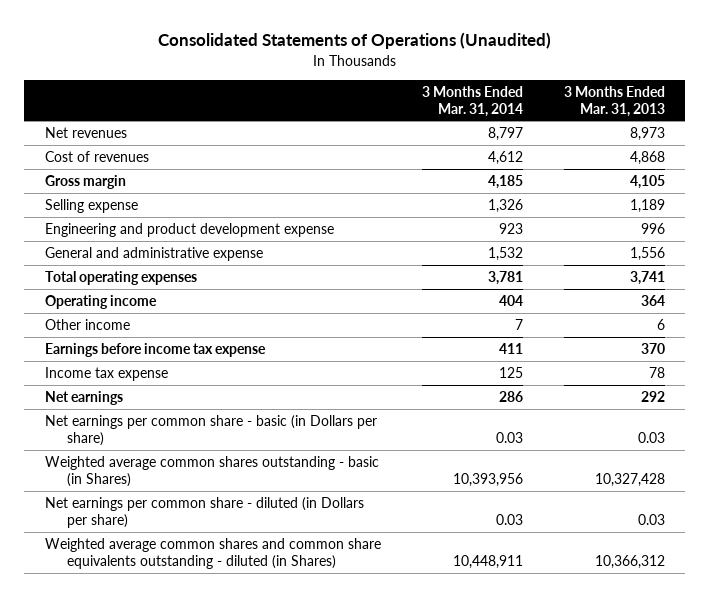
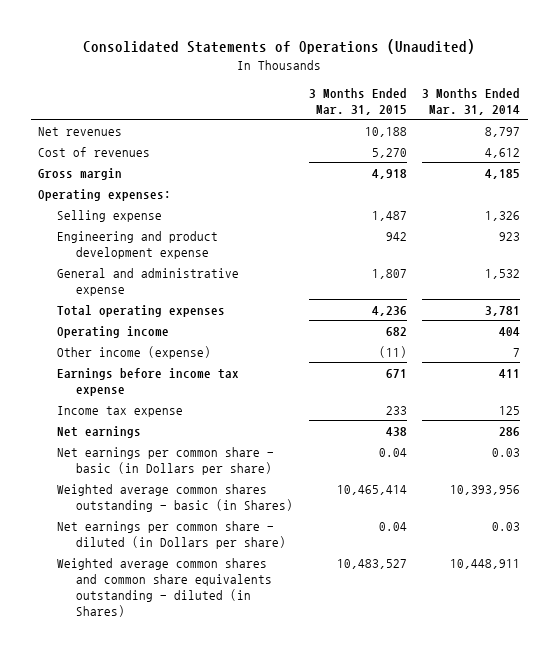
- | 3 Months Ended Mar. 31, 2014 | 3 Months Ended Mar. 31, 2013
+ | 3 Months Ended Mar. 31, 2015 | 3 Months Ended Mar. 31, 2014
+ Operating expenses:
- Other income | 7 | 6
+ Other income (expense) | (11) | 7

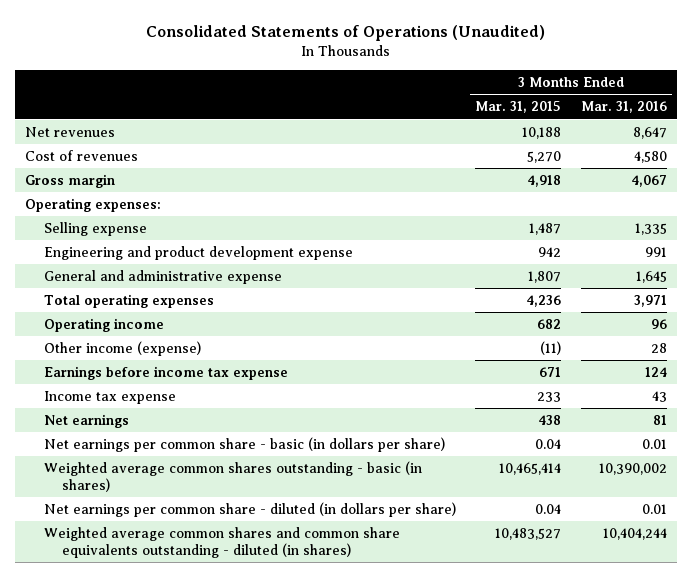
- | 3 Months Ended Mar. 31, 2015 | 3 Months Ended Mar. 31, 2014
+ | 3 Months Ended Mar. 31, 2015 | 3 Months Ended Mar. 31, 2016
- Net earnings per common share - basic (in Dollars per share) | 0.04 | 0.03
- Weighted average common shares outstanding - basic (in Shares) | 10,465,414 | 10,393,956
- Net earnings per common share - diluted (in Dollars per share) | 0.04 | 0.03
- Weighted average common shares and common share equivalents outstanding - diluted (in Shares) | 10,483,527 | 10,448,911
+ Net earnings per common share - basic (in dollars per share) | 0.04 | 0.01
+ Weighted average common shares outstanding - basic (in shares) | 10,465,414 | 10,390,002
+ Net earnings per common share - diluted (in dollars per share) | 0.04 | 0.01
+ Weighted average common shares and common share equivalents outstanding - diluted (in shares) | 10,483,527 | 10,404,244

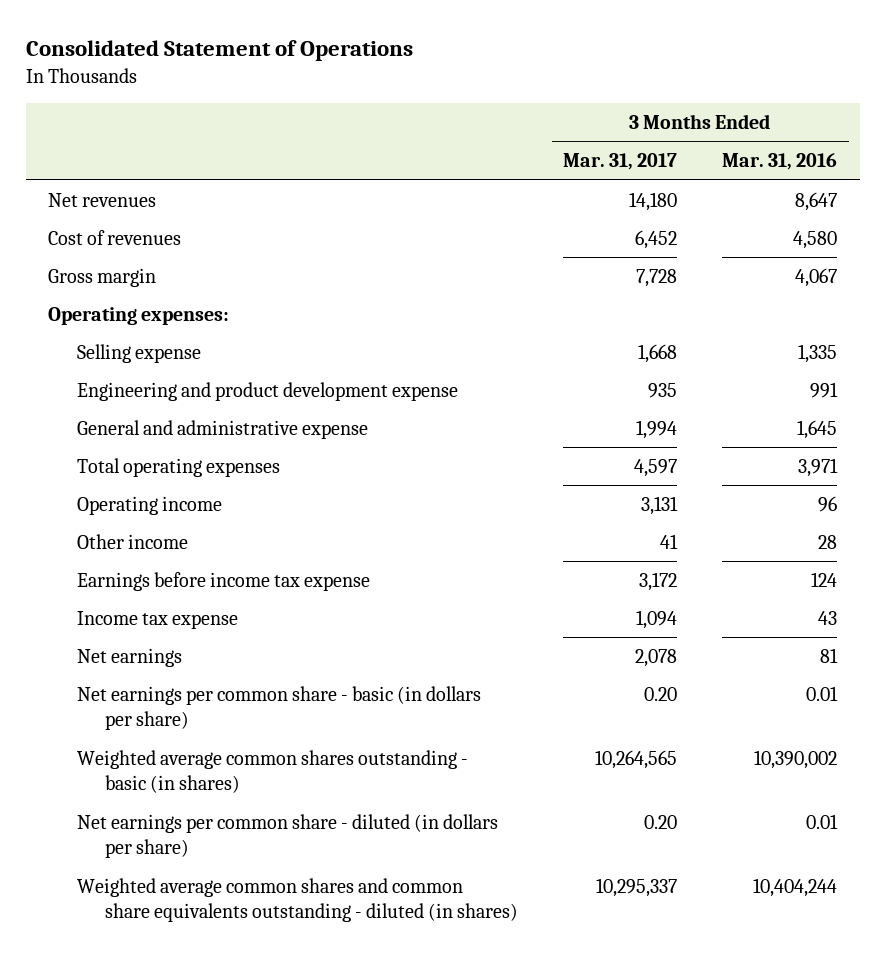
- Consolidated Statements of Operations (Unaudited)
+ Consolidated Statement of Operations
- | 3 Months Ended Mar. 31, 2015 | 3 Months Ended Mar. 31, 2016
+ | 3 Months Ended Mar. 31, 2017 | 3 Months Ended Mar. 31, 2016
- Other income (expense) | (11) | 28
+ Other income | 41 | 28

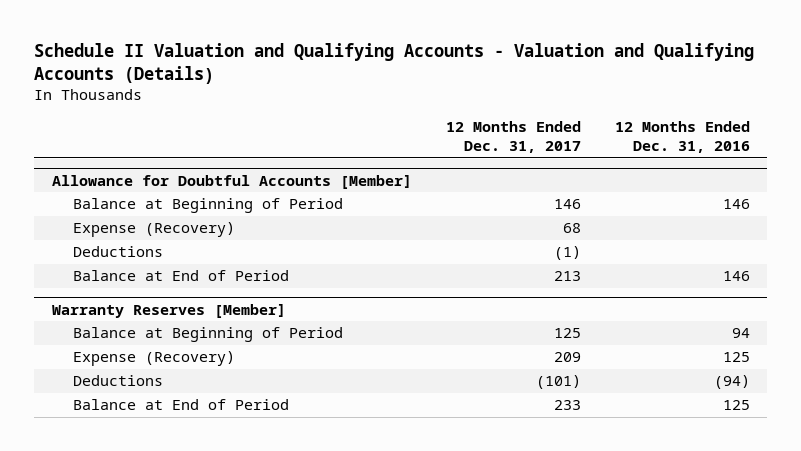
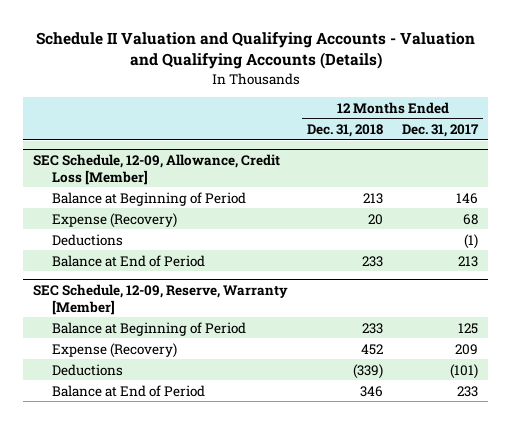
- | 12 Months Ended Dec. 31, 2017 | 12 Months Ended Dec. 31, 2016
+ | 12 Months Ended Dec. 31, 2018 | 12 Months Ended Dec. 31, 2017
- Allowance for Doubtful Accounts [Member]
+ SEC Schedule, 12-09, Allowance, Credit Loss [Member]
- Warranty Reserves [Member]
+ SEC Schedule, 12-09, Reserve, Warranty [Member]

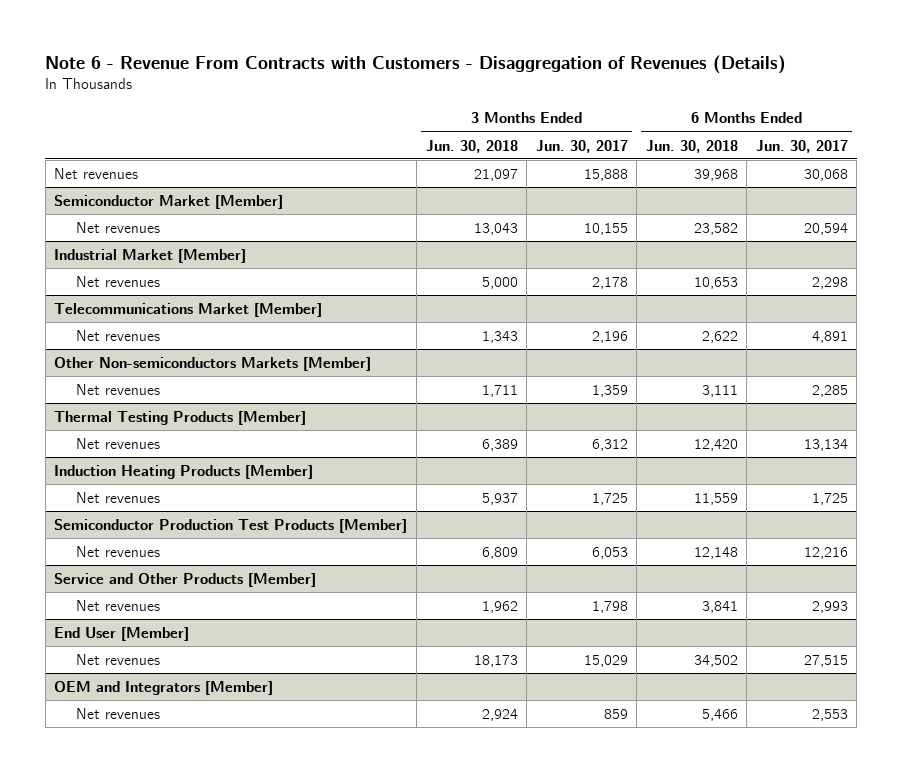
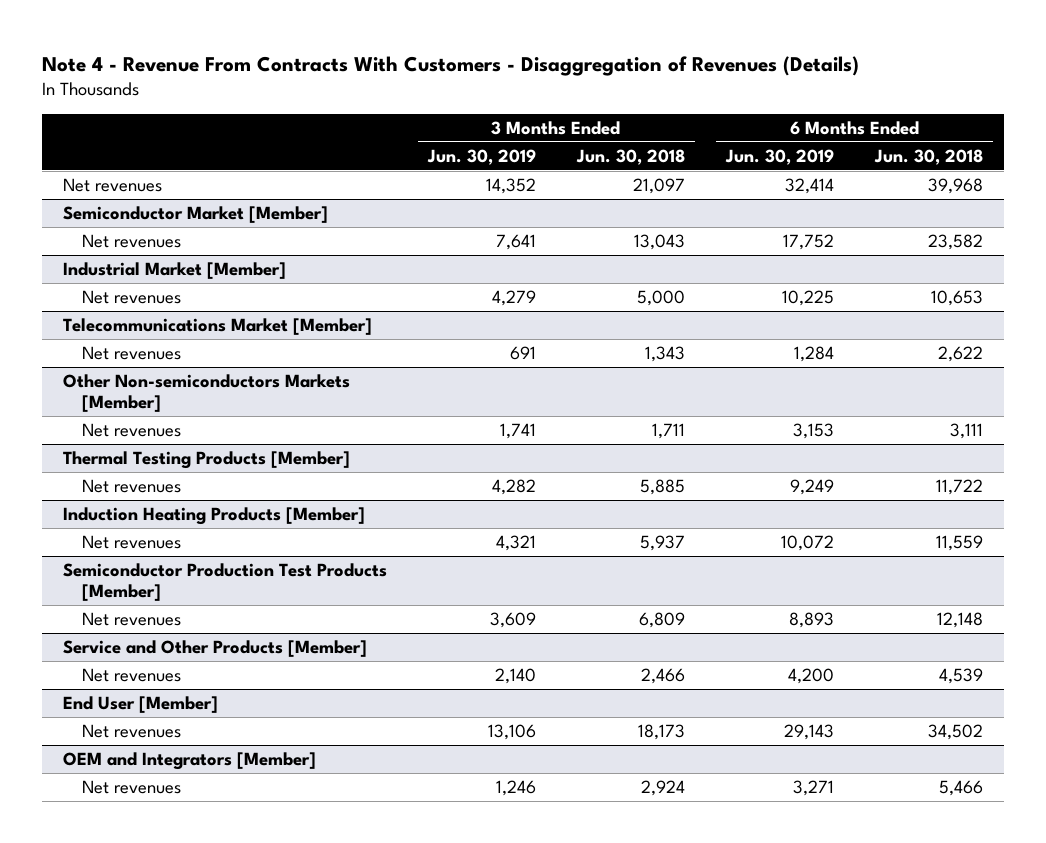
- Note 6 - Revenue From Contracts with Customers - Disaggregation of Revenues (Details)
+ Note 4 - Revenue From Contracts With Customers - Disaggregation of Revenues (Details)
- | 3 Months Ended Jun. 30, 2018 | 3 Months Ended Jun. 30, 2017 | 6 Months Ended Jun. 30, 2018 | 6 Months Ended Jun. 30, 2017
+ | 3 Months Ended Jun. 30, 2019 | 3 Months Ended Jun. 30, 2018 | 6 Months Ended Jun. 30, 2019 | 6 Months Ended Jun. 30, 2018
@ Thermal Testing Products [Member]
- Net revenues | 6,389 | 6,312 | 12,420 | 13,134
+ Net revenues | 4,282 | 5,885 | 9,249 | 11,722
@ Service and Other Products [Member]
- Net revenues | 1,962 | 1,798 | 3,841 | 2,993
+ Net revenues | 2,140 | 2,466 | 4,200 | 4,539

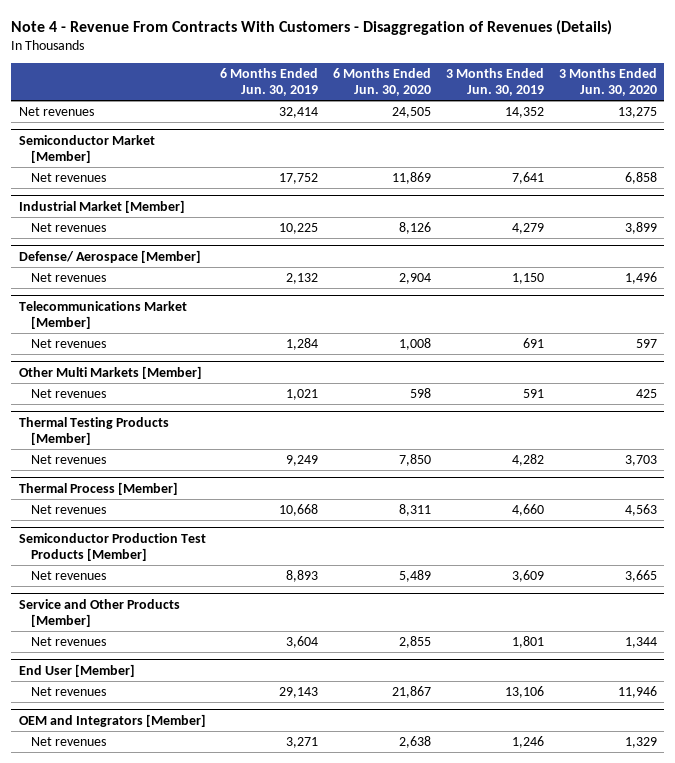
- | 3 Months Ended Jun. 30, 2019 | 3 Months Ended Jun. 30, 2018 | 6 Months Ended Jun. 30, 2019 | 6 Months Ended Jun. 30, 2018
+ | 6 Months Ended Jun. 30, 2019 | 6 Months Ended Jun. 30, 2020 | 3 Months Ended Jun. 30, 2019 | 3 Months Ended Jun. 30, 2020
+ Defense/ Aerospace [Member]
+ Net revenues | 2,132 | 2,904 | 1,150 | 1,496
- Other Non-semiconductors Markets [Member]
- Net revenues | 1,741 | 1,711 | 3,153 | 3,111
+ Other Multi Markets [Member]
+ Net revenues | 1,021 | 598 | 591 | 425
- Induction Heating Products [Member]
- Net revenues | 4,321 | 5,937 | 10,072 | 11,559
+ Thermal Process [Member]
+ Net revenues | 10,668 | 8,311 | 4,660 | 4,563
@ Service and Other Products [Member]
- Net revenues | 2,140 | 2,466 | 4,200 | 4,539
+ Net revenues | 3,604 | 2,855 | 1,801 | 1,344

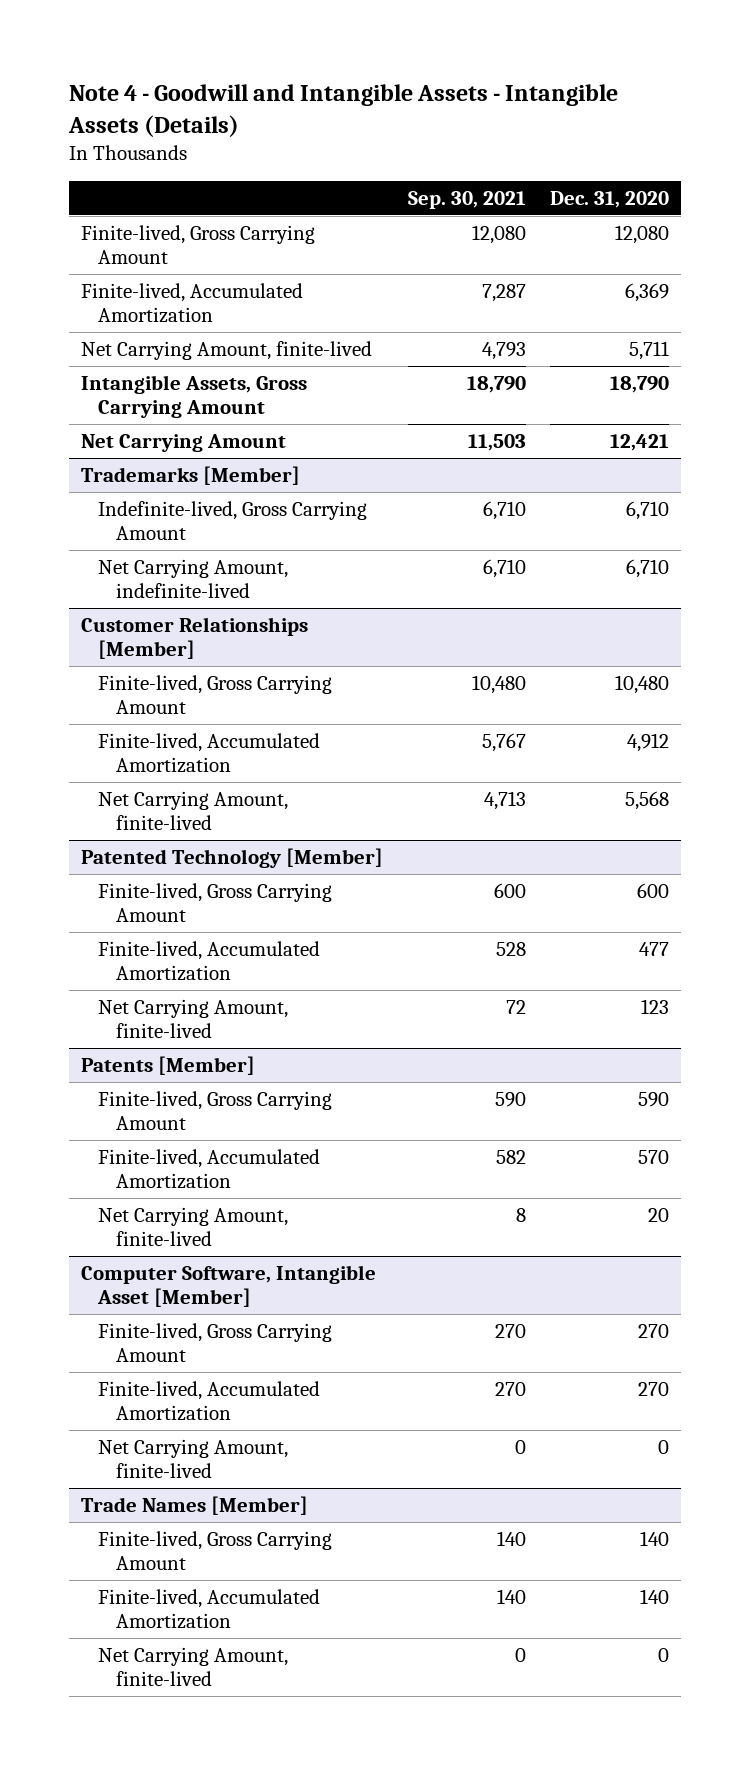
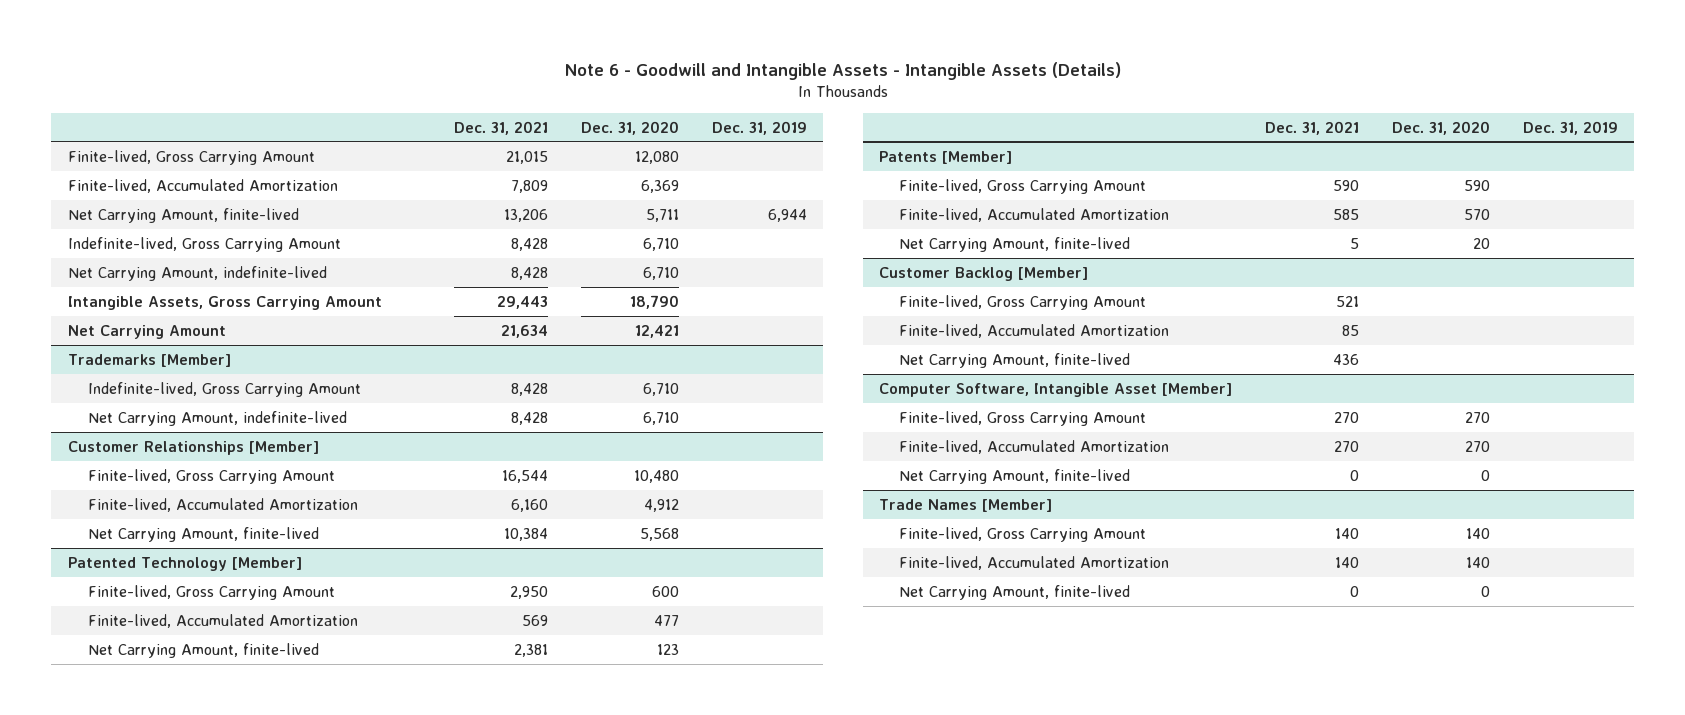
- Note 4 - Goodwill and Intangible Assets - Intangible Assets (Details)
+ Note 6 - Goodwill and Intangible Assets - Intangible Assets (Details)
- | Sep. 30, 2021 | Dec. 31, 2020
+ | Dec. 31, 2021 | Dec. 31, 2020 | Dec. 31, 2019
+ Indefinite-lived, Gross Carrying Amount | 8,428 | 6,710 |
+ Net Carrying Amount, indefinite-lived | 8,428 | 6,710 |
+ Customer Backlog [Member]
+ Finite-lived, Gross Carrying Amount | 521 | |
+ Finite-lived, Accumulated Amortization | 85 | |
+ Net Carrying Amount, finite-lived | 436 | |

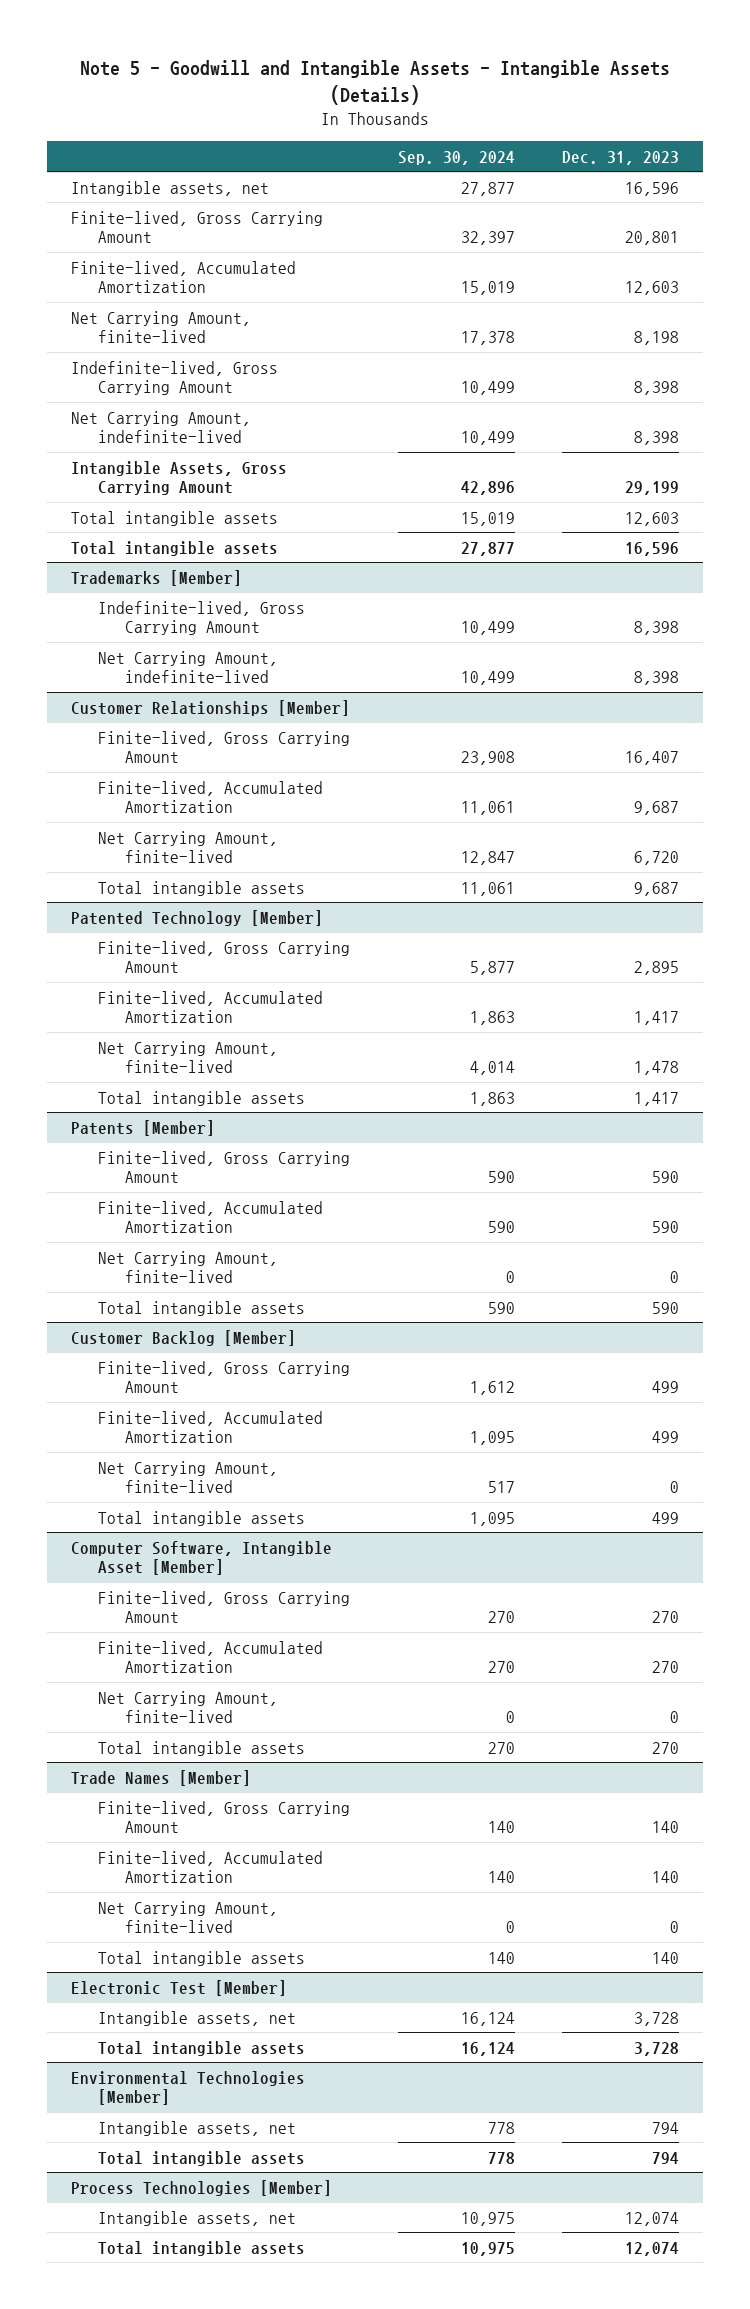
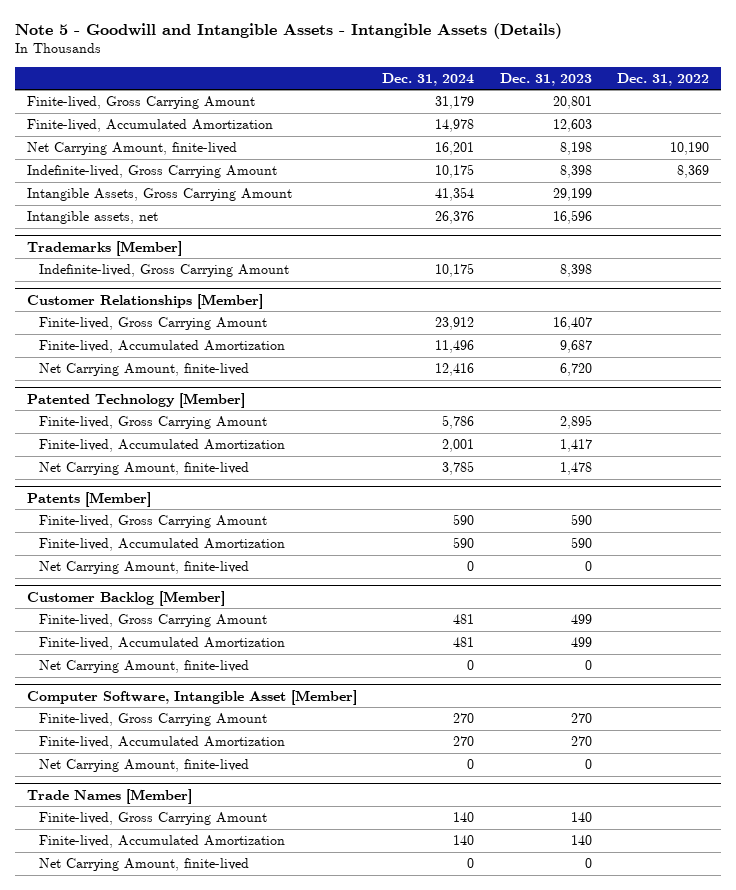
- | Sep. 30, 2024 | Dec. 31, 2023
+ | Dec. 31, 2024 | Dec. 31, 2023 | Dec. 31, 2022
- Net Carrying Amount, indefinite-lived | 10,499 | 8,398
- Total intangible assets | 15,019 | 12,603
- Total intangible assets | 27,877 | 16,596
moved down: Intangible assets, net | 26,376 | 16,596 |
@ Trademarks [Member]
- Net Carrying Amount, indefinite-lived | 10,499 | 8,398
@ Customer Relationships [Member]
- Total intangible assets | 11,061 | 9,687
@ Patented Technology [Member]
- Total intangible assets | 1,863 | 1,417
@ Patents [Member]
- Total intangible assets | 590 | 590
@ Customer Backlog [Member]
- Total intangible assets | 1,095 | 499
@ Computer Software, Intangible Asset [Member]
- Total intangible assets | 270 | 270
@ Trade Names [Member]
- Total intangible assets | 140 | 140
- Electronic Test [Member]
- Intangible assets, net | 16,124 | 3,728
- Total intangible assets | 16,124 | 3,728
- Environmental Technologies [Member]
- Intangible assets, net | 778 | 794
- Total intangible assets | 778 | 794
- Process Technologies [Member]
- Intangible assets, net | 10,975 | 12,074
- Total intangible assets | 10,975 | 12,074

